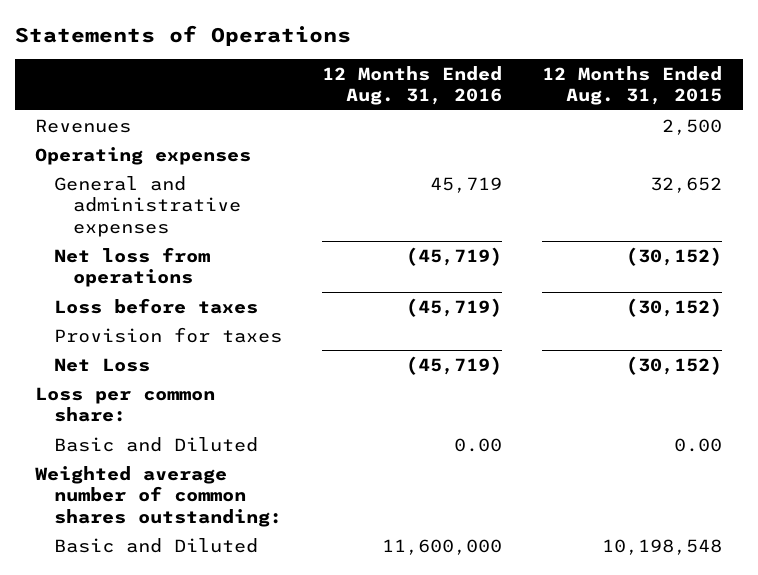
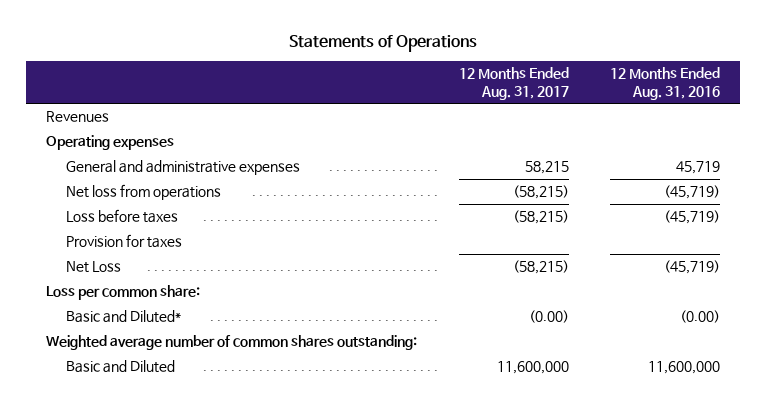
- | 12 Months Ended Aug. 31, 2016 | 12 Months Ended Aug. 31, 2015
+ | 12 Months Ended Aug. 31, 2017 | 12 Months Ended Aug. 31, 2016
- Basic and Diluted | 0.00 | 0.00
+ Basic and Diluted* | (0.00) | (0.00)

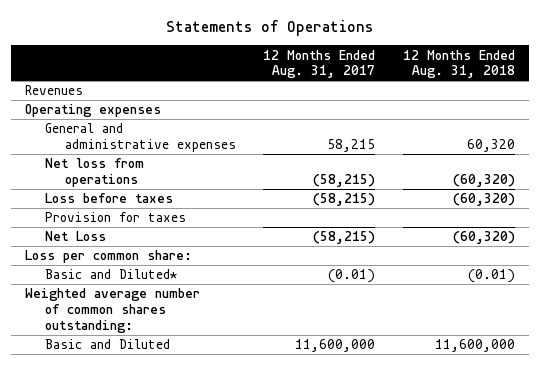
- | 12 Months Ended Aug. 31, 2017 | 12 Months Ended Aug. 31, 2016
+ | 12 Months Ended Aug. 31, 2017 | 12 Months Ended Aug. 31, 2018
- Basic and Diluted* | (0.00) | (0.00)
+ Basic and Diluted* | (0.01) | (0.01)

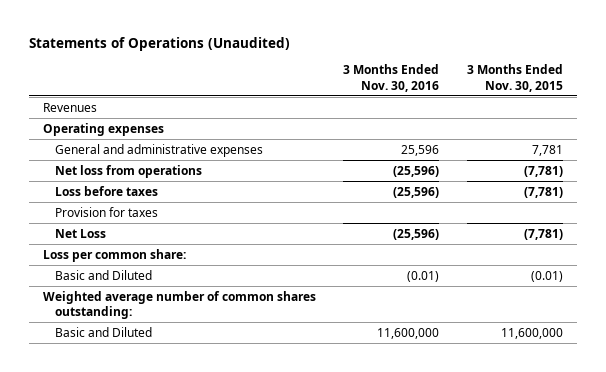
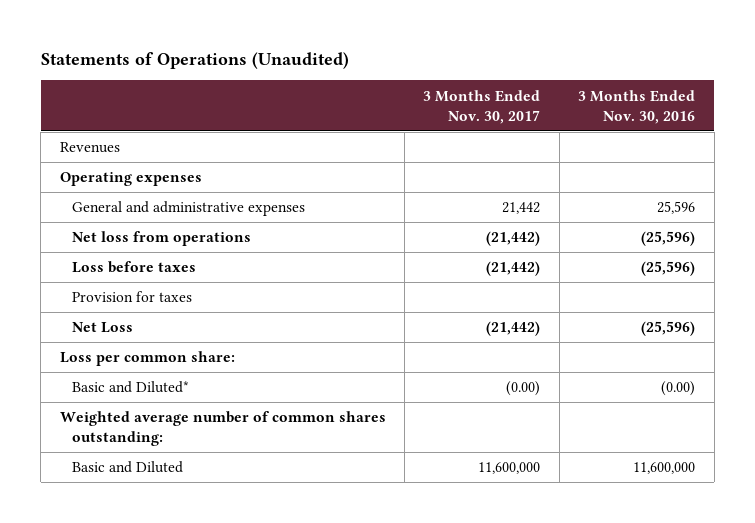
- | 3 Months Ended Nov. 30, 2016 | 3 Months Ended Nov. 30, 2015
+ | 3 Months Ended Nov. 30, 2017 | 3 Months Ended Nov. 30, 2016
- Basic and Diluted | (0.01) | (0.01)
+ Basic and Diluted* | (0.00) | (0.00)

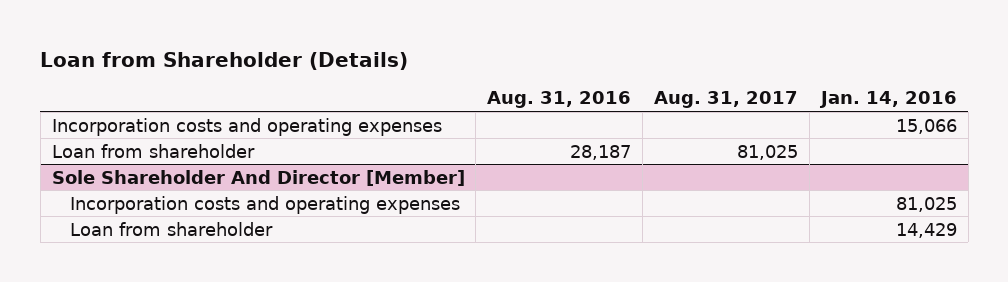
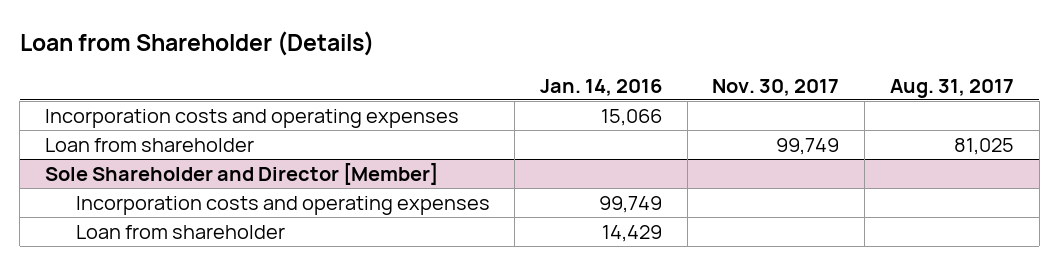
- | Aug. 31, 2016 | Aug. 31, 2017 | Jan. 14, 2016
+ | Jan. 14, 2016 | Nov. 30, 2017 | Aug. 31, 2017
- Sole Shareholder And Director [Member]
- Incorporation costs and operating expenses | | | 81,025
+ Sole Shareholder and Director [Member]
+ Incorporation costs and operating expenses | 99,749 | |

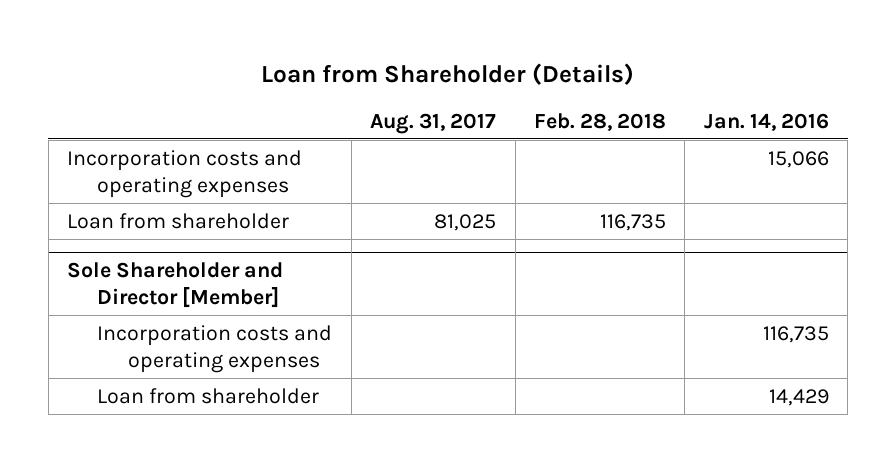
- | Jan. 14, 2016 | Nov. 30, 2017 | Aug. 31, 2017
+ | Aug. 31, 2017 | Feb. 28, 2018 | Jan. 14, 2016
@ Sole Shareholder and Director [Member]
- Incorporation costs and operating expenses | 99,749 | |
+ Incorporation costs and operating expenses | | | 116,735

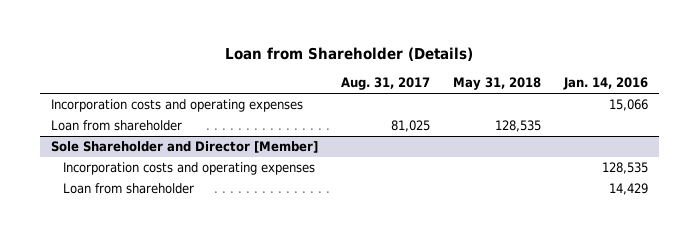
- | Aug. 31, 2017 | Feb. 28, 2018 | Jan. 14, 2016
+ | Aug. 31, 2017 | May 31, 2018 | Jan. 14, 2016
@ Sole Shareholder and Director [Member]
- Incorporation costs and operating expenses | | | 116,735
+ Incorporation costs and operating expenses | | | 128,535

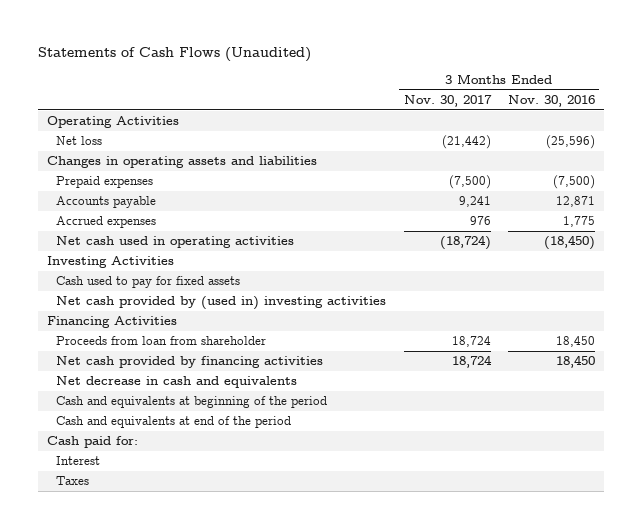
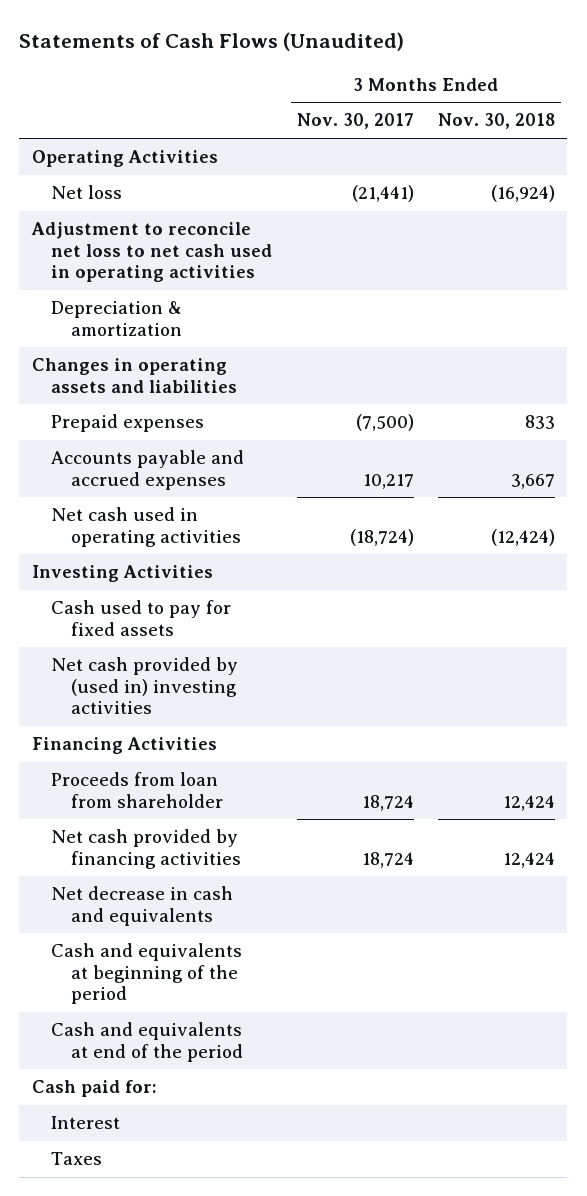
- | 3 Months Ended Nov. 30, 2017 | 3 Months Ended Nov. 30, 2016
+ | 3 Months Ended Nov. 30, 2017 | 3 Months Ended Nov. 30, 2018
- Net loss | (21,442) | (25,596)
+ Net loss | (21,441) | (16,924)
+ Adjustment to reconcile net loss to net cash used in operating activities
+ Depreciation & amortization
- Accounts payable | 9,241 | 12,871
- Accrued expenses | 976 | 1,775
+ Accounts payable and accrued expenses | 10,217 | 3,667

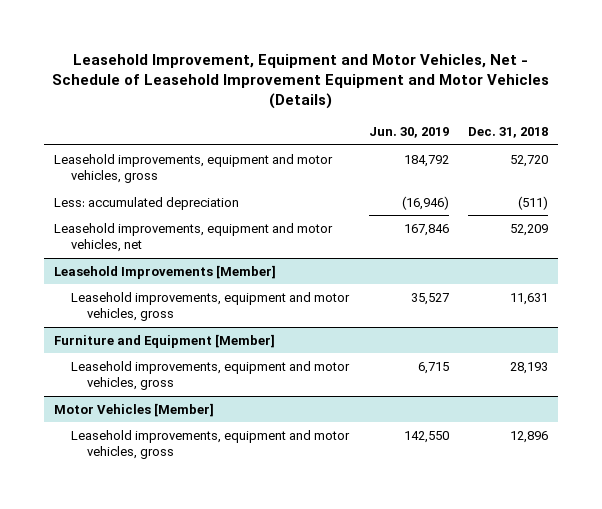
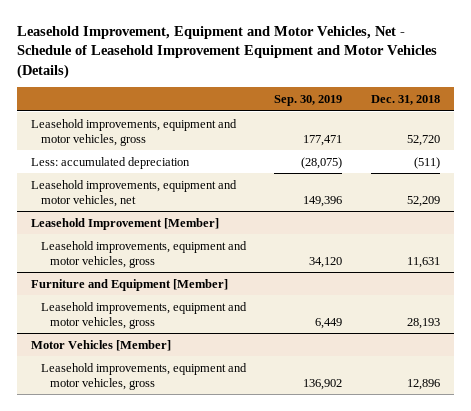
- | Jun. 30, 2019 | Dec. 31, 2018
+ | Sep. 30, 2019 | Dec. 31, 2018
- Leasehold Improvements [Member]
+ Leasehold Improvement [Member]

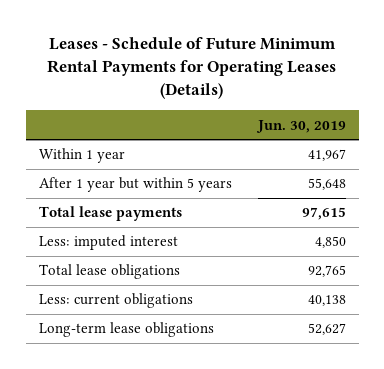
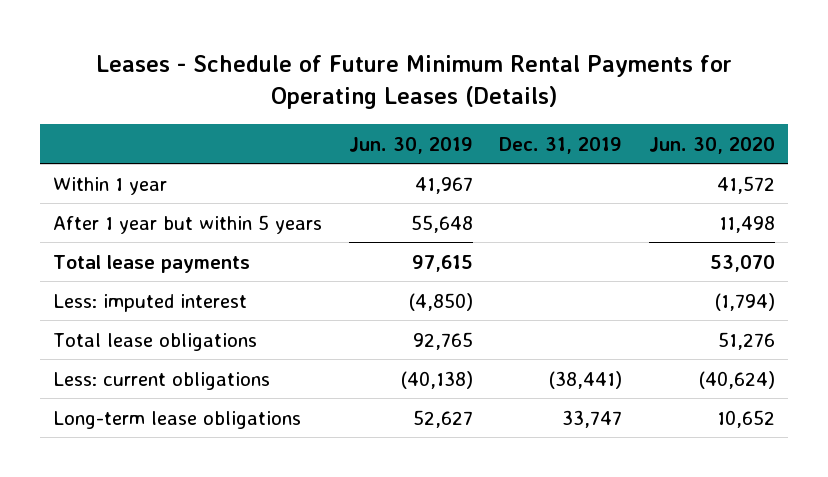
- | Jun. 30, 2019
+ | Jun. 30, 2019 | Dec. 31, 2019 | Jun. 30, 2020
- Less: imputed interest | 4,850
+ Less: imputed interest | (4,850) | | (1,794)
- Less: current obligations | 40,138
+ Less: current obligations | (40,138) | (38,441) | (40,624)

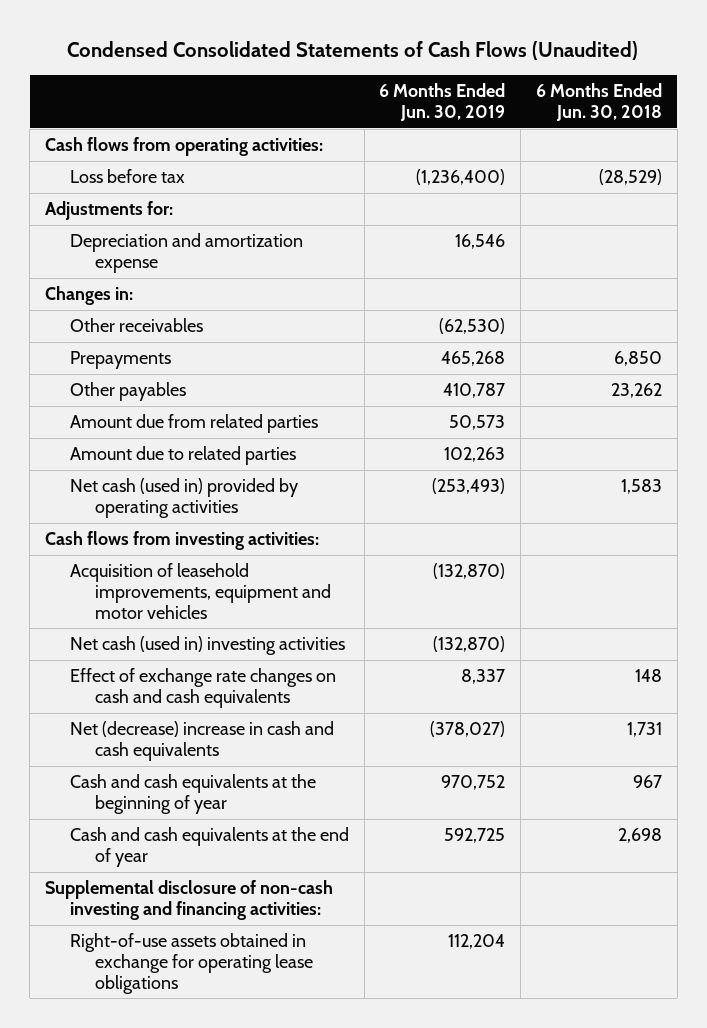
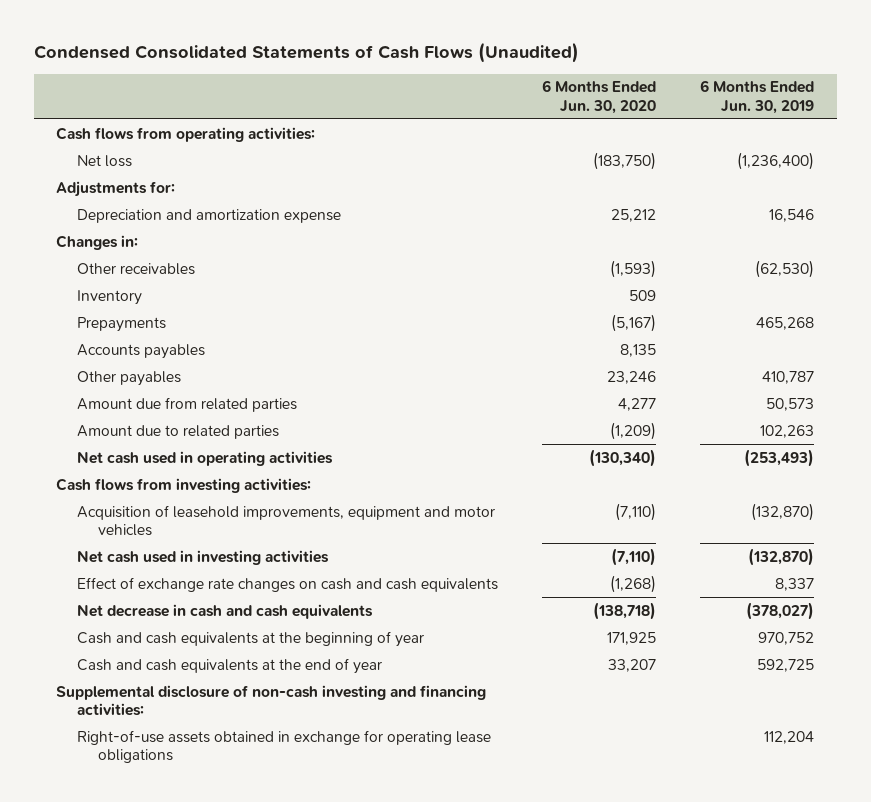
- | 6 Months Ended Jun. 30, 2019 | 6 Months Ended Jun. 30, 2018
+ | 6 Months Ended Jun. 30, 2020 | 6 Months Ended Jun. 30, 2019
- Loss before tax | (1,236,400) | (28,529)
+ Net loss | (183,750) | (1,236,400)
+ Inventory | 509 |
+ Accounts payables | 8,135 |
- Net cash (used in) provided by operating activities | (253,493) | 1,583
+ Net cash used in operating activities | (130,340) | (253,493)
- Net cash (used in) investing activities | (132,870) |
+ Net cash used in investing activities | (7,110) | (132,870)
- Net (decrease) increase in cash and cash equivalents | (378,027) | 1,731
+ Net decrease in cash and cash equivalents | (138,718) | (378,027)

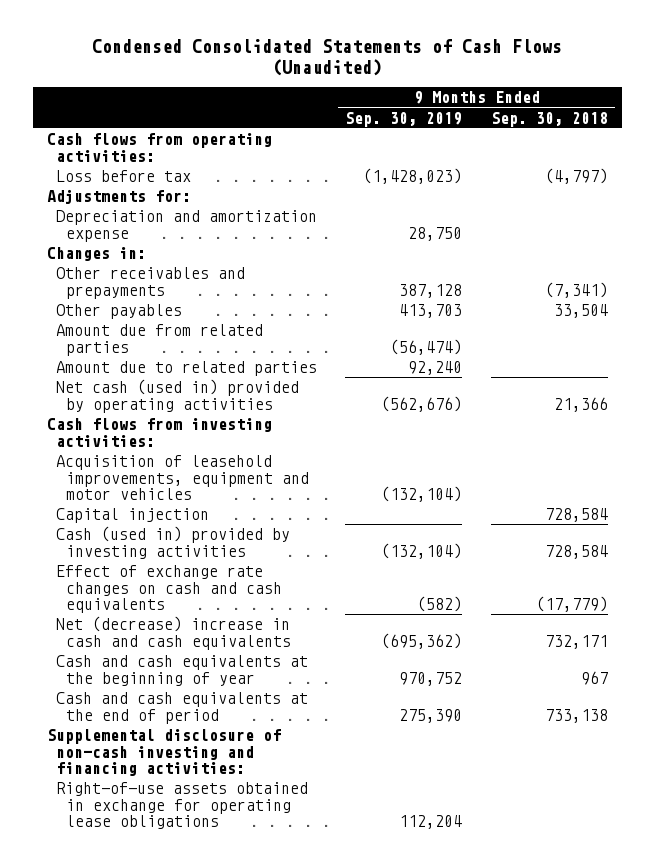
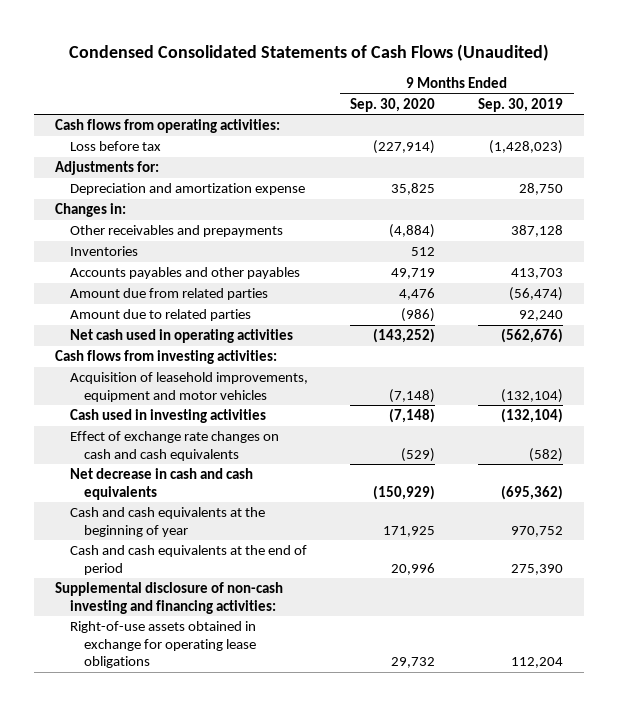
- | 9 Months Ended Sep. 30, 2019 | 9 Months Ended Sep. 30, 2018
+ | 9 Months Ended Sep. 30, 2020 | 9 Months Ended Sep. 30, 2019
- Other payables | 413,703 | 33,504
+ Inventories | 512 |
+ Accounts payables and other payables | 49,719 | 413,703
- Net cash (used in) provided by operating activities | (562,676) | 21,366
+ Net cash used in operating activities | (143,252) | (562,676)
- Capital injection | | 728,584
- Cash (used in) provided by investing activities | (132,104) | 728,584
+ Cash used in investing activities | (7,148) | (132,104)
- Net (decrease) increase in cash and cash equivalents | (695,362) | 732,171
+ Net decrease in cash and cash equivalents | (150,929) | (695,362)

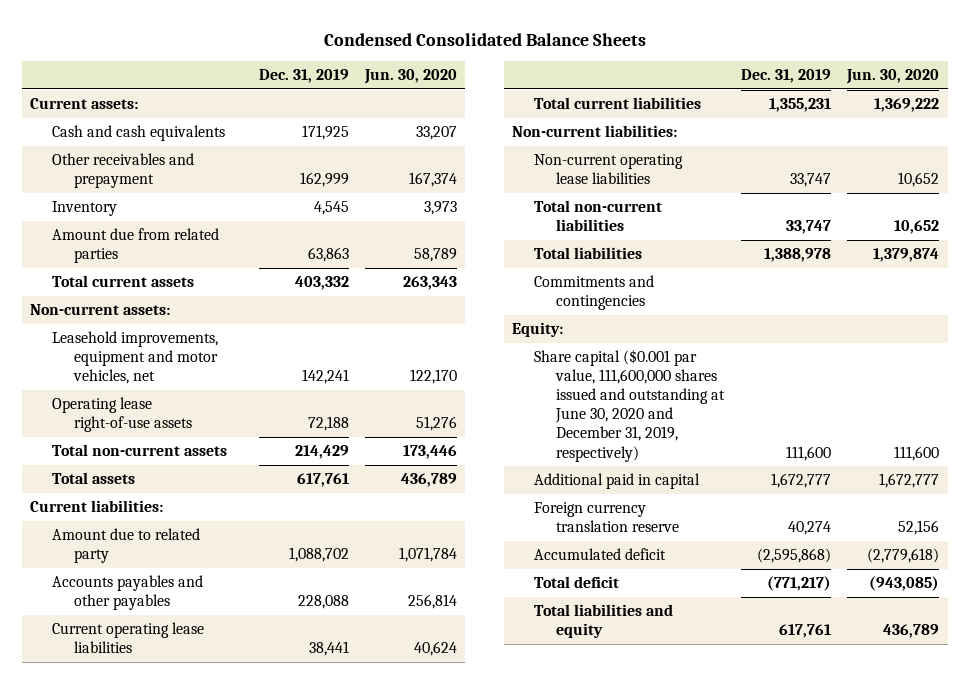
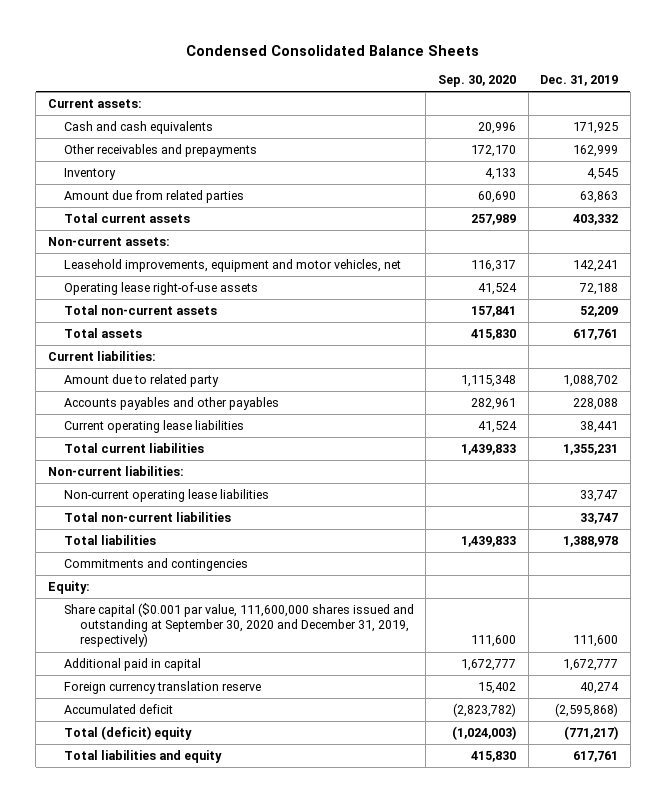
- | Dec. 31, 2019 | Jun. 30, 2020
+ | Sep. 30, 2020 | Dec. 31, 2019
- Other receivables and prepayment | 162,999 | 167,374
+ Other receivables and prepayments | 172,170 | 162,999
- Total non-current assets | 214,429 | 173,446
+ Total non-current assets | 157,841 | 52,209
- Share capital ($0.001 par value, 111,600,000 shares issued and outstanding at June 30, 2020 and December 31, 2019, respectively) | 111,600 | 111,600
+ Share capital ($0.001 par value, 111,600,000 shares issued and outstanding at September 30, 2020 and December 31, 2019, respectively) | 111,600 | 111,600
- Total deficit | (771,217) | (943,085)
+ Total (deficit) equity | (1,024,003) | (771,217)

